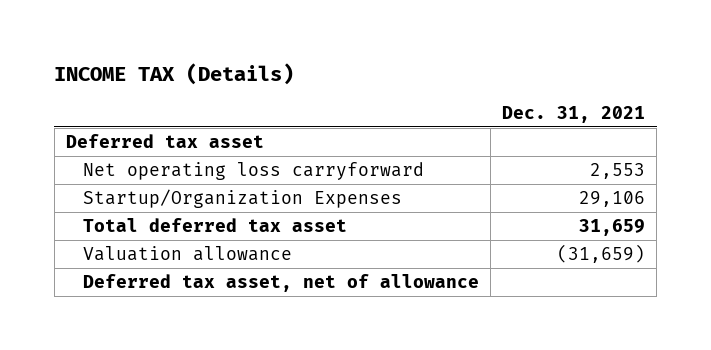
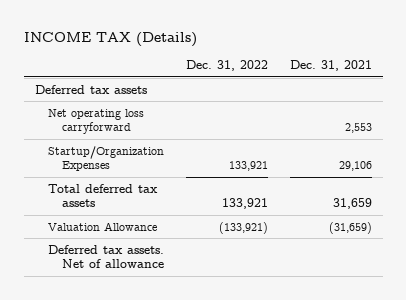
- | Dec. 31, 2021
+ | Dec. 31, 2022 | Dec. 31, 2021
- Deferred tax asset
+ Deferred tax assets
- Total deferred tax asset | 31,659
- Valuation allowance | (31,659)
- Deferred tax asset, net of allowance
+ Total deferred tax assets | 133,921 | 31,659
+ Valuation Allowance | (133,921) | (31,659)
+ Deferred tax assets. Net of allowance

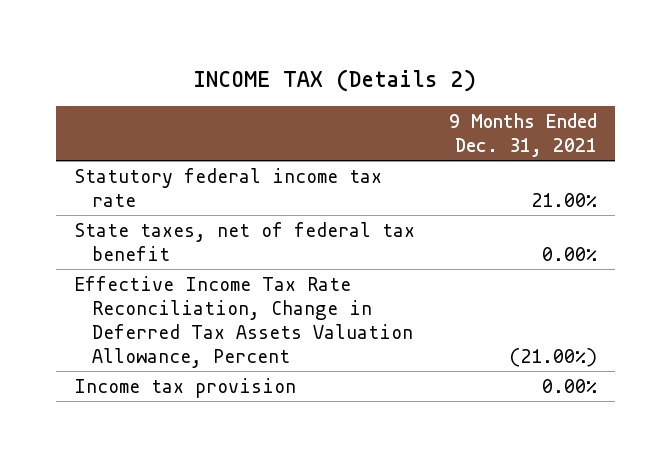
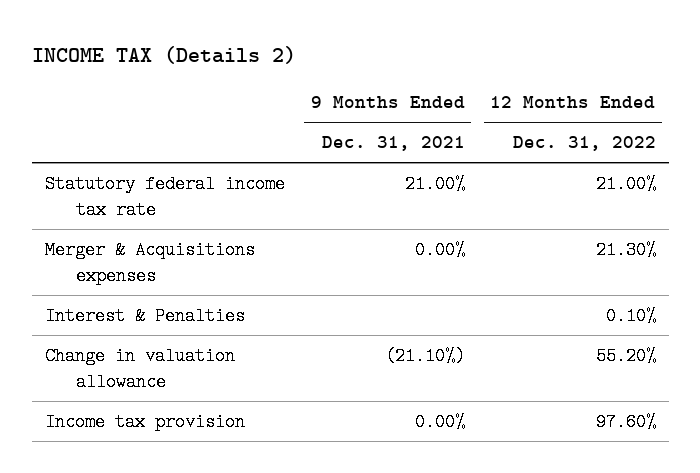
- | 9 Months Ended Dec. 31, 2021
+ | 9 Months Ended Dec. 31, 2021 | 12 Months Ended Dec. 31, 2022
- State taxes, net of federal tax benefit | 0.00%
- Effective Income Tax Rate Reconciliation, Change in Deferred Tax Assets Valuation Allowance, Percent | (21.00%)
+ Merger & Acquisitions expenses | 0.00% | 21.30%
+ Interest & Penalties | | 0.10%
+ Change in valuation allowance | (21.10%) | 55.20%

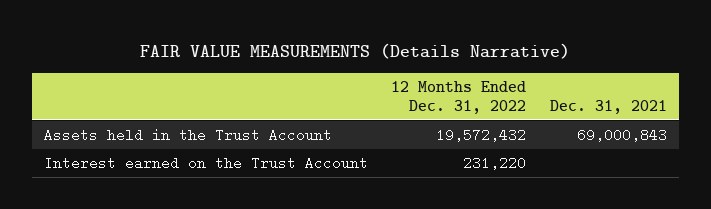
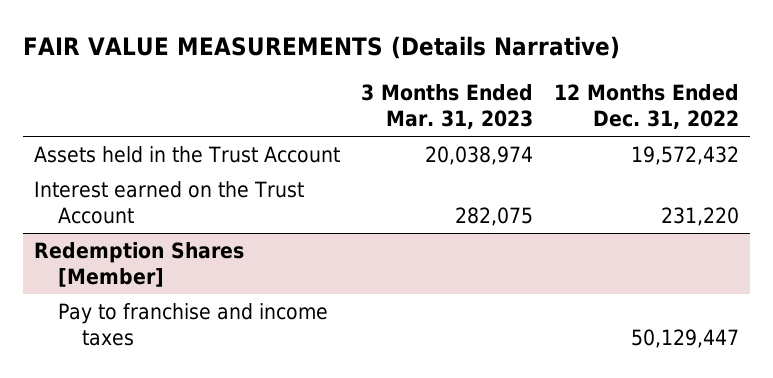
- | 12 Months Ended Dec. 31, 2022 | Dec. 31, 2021
+ | 3 Months Ended Mar. 31, 2023 | 12 Months Ended Dec. 31, 2022
+ Redemption Shares [Member]
+ Pay to franchise and income taxes | | 50,129,447

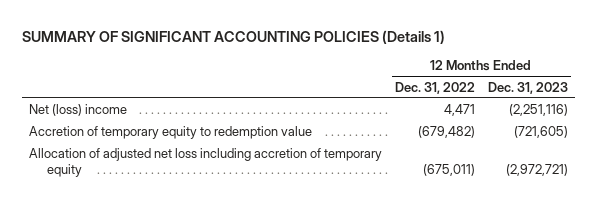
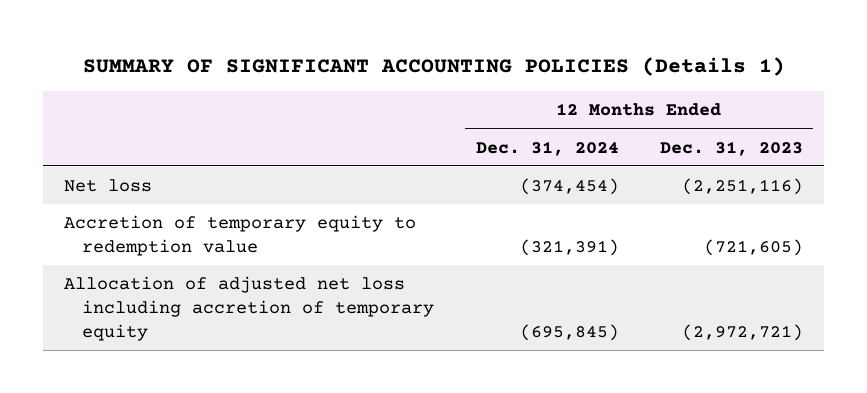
- | 12 Months Ended Dec. 31, 2022 | 12 Months Ended Dec. 31, 2023
+ | 12 Months Ended Dec. 31, 2024 | 12 Months Ended Dec. 31, 2023
- Net (loss) income | 4,471 | (2,251,116)
+ Net loss | (374,454) | (2,251,116)

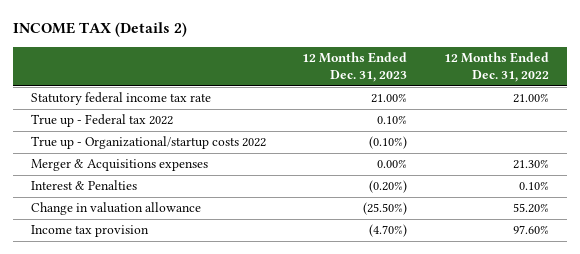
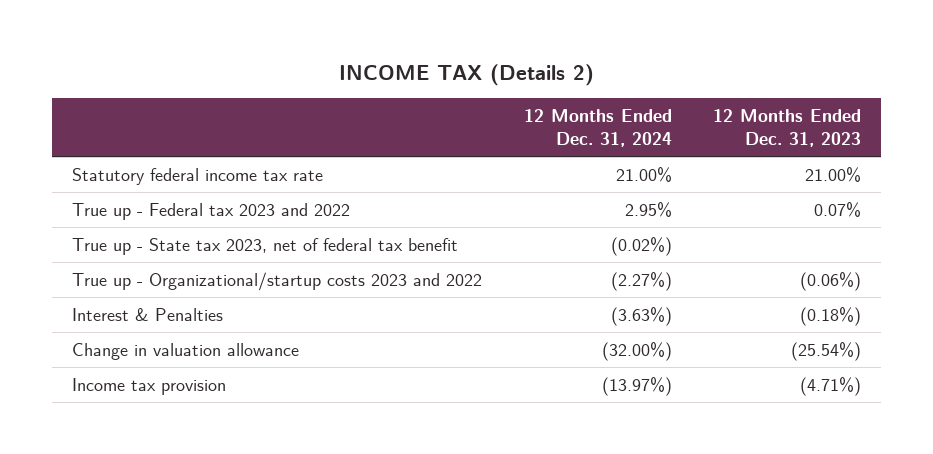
- | 12 Months Ended Dec. 31, 2023 | 12 Months Ended Dec. 31, 2022
+ | 12 Months Ended Dec. 31, 2024 | 12 Months Ended Dec. 31, 2023
- True up - Federal tax 2022 | 0.10% |
- True up - Organizational/startup costs 2022 | (0.10%) |
- Merger & Acquisitions expenses | 0.00% | 21.30%
- Interest & Penalties | (0.20%) | 0.10%
- Change in valuation allowance | (25.50%) | 55.20%
- Income tax provision | (4.70%) | 97.60%
+ True up - Federal tax 2023 and 2022 | 2.95% | 0.07%
+ True up - State tax 2023, net of federal tax benefit | (0.02%) |
+ True up - Organizational/startup costs 2023 and 2022 | (2.27%) | (0.06%)
+ Interest & Penalties | (3.63%) | (0.18%)
+ Change in valuation allowance | (32.00%) | (25.54%)
+ Income tax provision | (13.97%) | (4.71%)

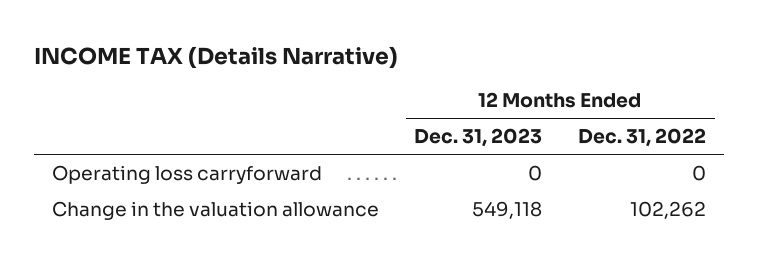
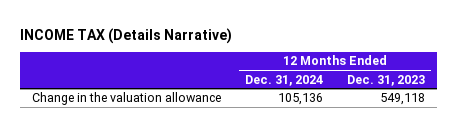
- | 12 Months Ended Dec. 31, 2023 | 12 Months Ended Dec. 31, 2022
+ | 12 Months Ended Dec. 31, 2024 | 12 Months Ended Dec. 31, 2023
- Operating loss carryforward | 0 | 0

